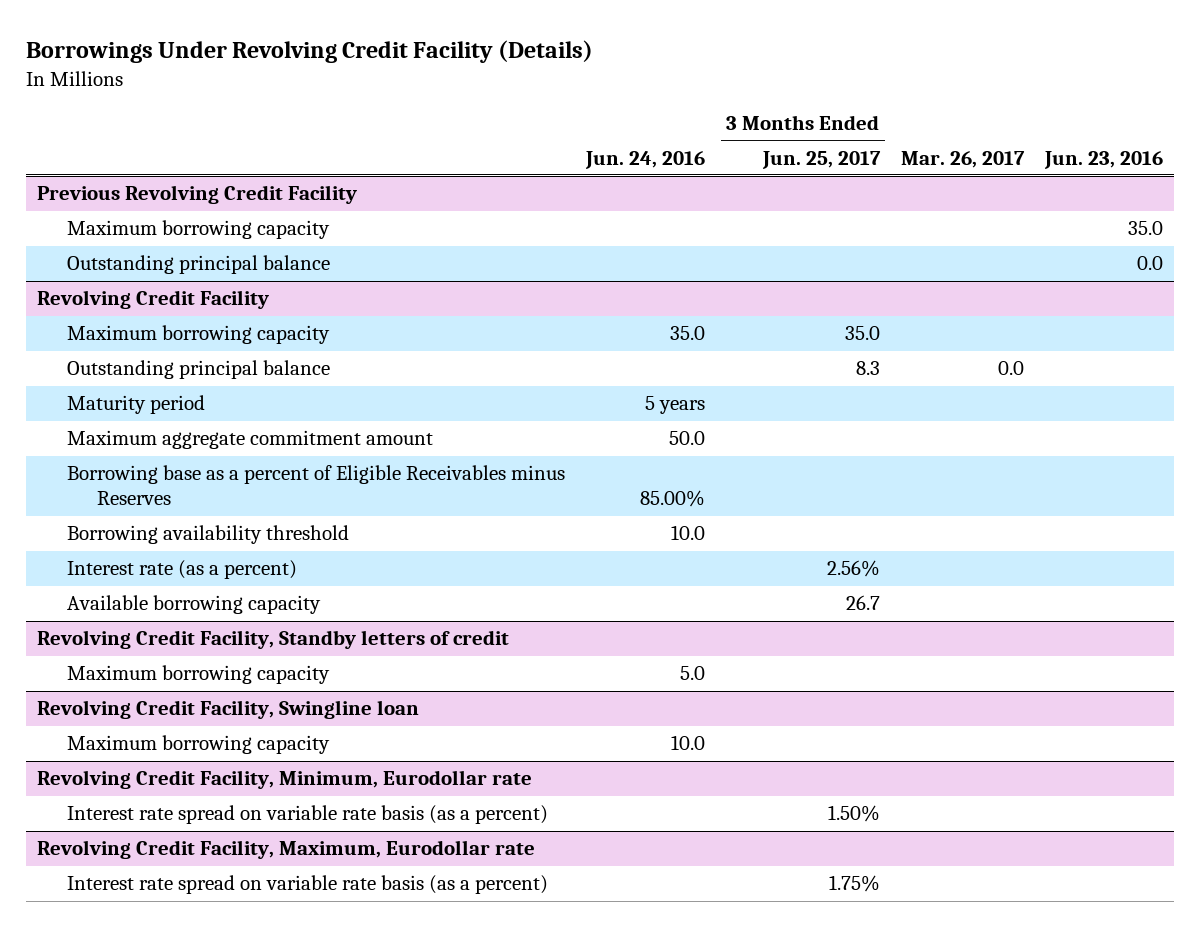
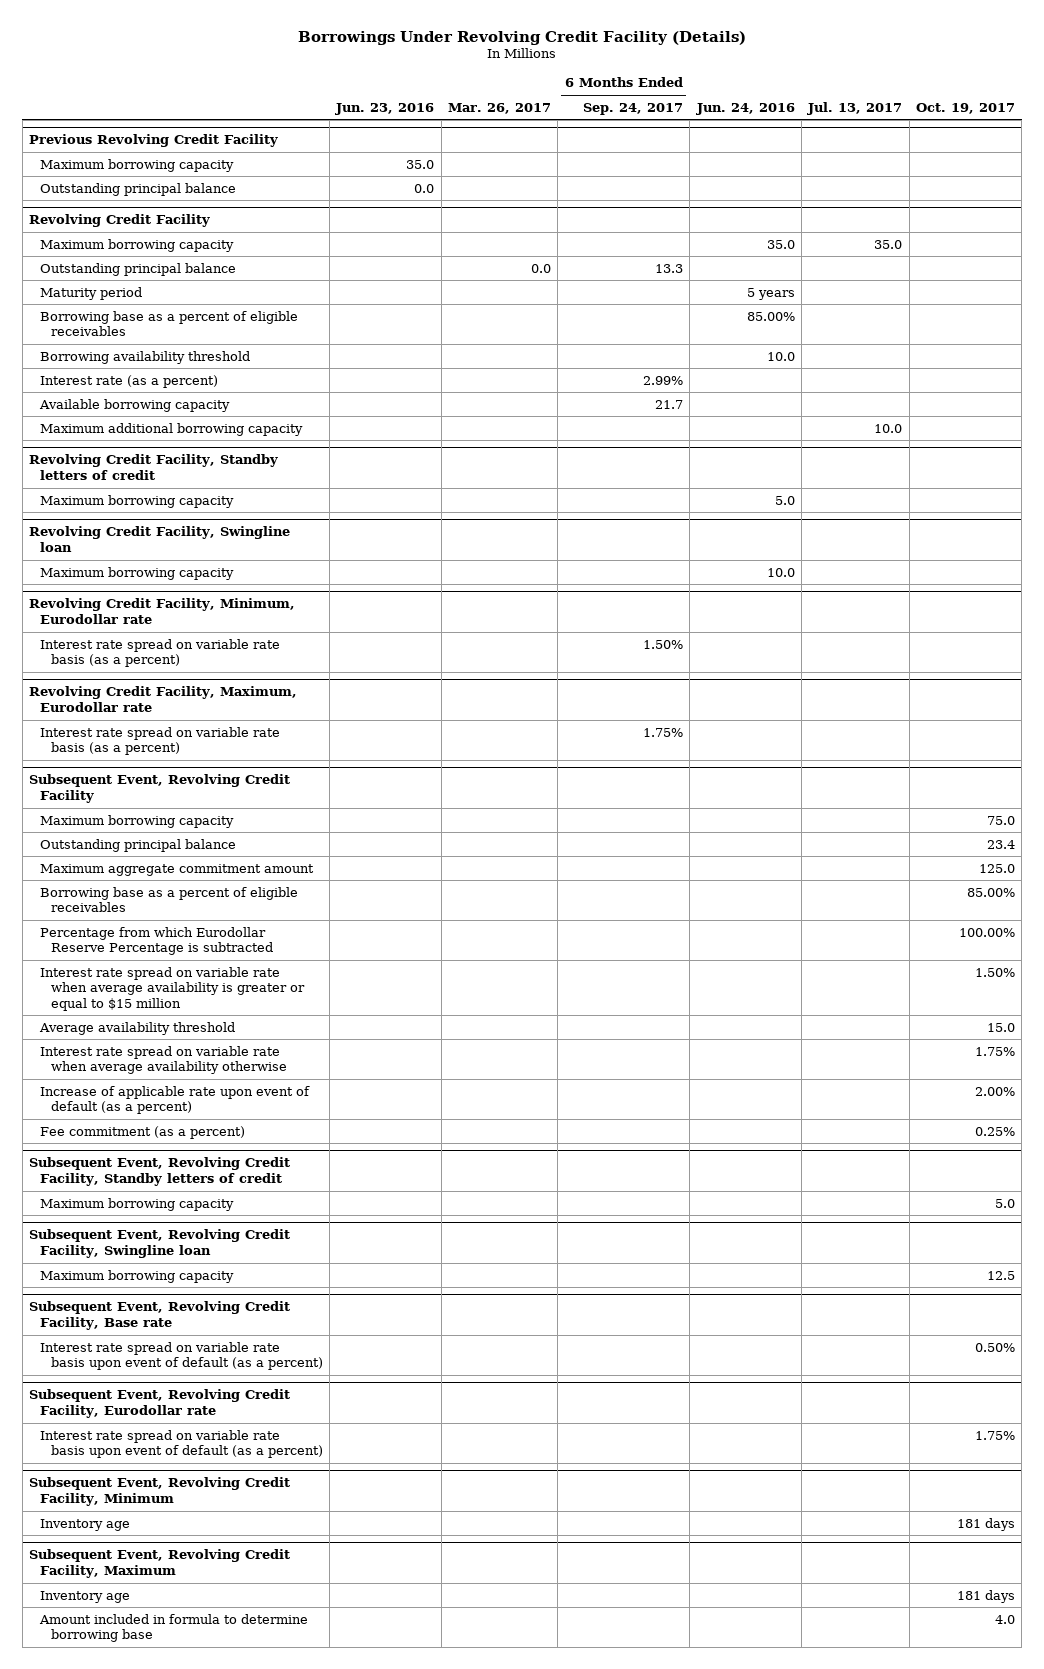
- | Jun. 24, 2016 | 3 Months Ended Jun. 25, 2017 | Mar. 26, 2017 | Jun. 23, 2016
+ | Jun. 23, 2016 | Mar. 26, 2017 | 6 Months Ended Sep. 24, 2017 | Jun. 24, 2016 | Jul. 13, 2017 | Oct. 19, 2017
@ Revolving Credit Facility
- Maximum aggregate commitment amount | 50.0 | | |
- Borrowing base as a percent of Eligible Receivables minus Reserves | 85.00% | | |
+ Borrowing base as a percent of eligible receivables | | | | 85.00% | |
+ Maximum additional borrowing capacity | | | | | 10.0 |
+ Subsequent Event, Revolving Credit Facility
+ Maximum borrowing capacity | | | | | | 75.0
+ Outstanding principal balance | | | | | | 23.4
+ Maximum aggregate commitment amount | | | | | | 125.0
+ Borrowing base as a percent of eligible receivables | | | | | | 85.00%
+ Percentage from which Eurodollar Reserve Percentage is subtracted | | | | | | 100.00%
+ Interest rate spread on variable rate when average availability is greater or equal to $15 million | | | | | | 1.50%
+ Average availability threshold | | | | | | 15.0
+ Interest rate spread on variable rate when average availability otherwise | | | | | | 1.75%
+ Increase of applicable rate upon event of default (as a percent) | | | | | | 2.00%
+ Fee commitment (as a percent) | | | | | | 0.25%
+ Subsequent Event, Revolving Credit Facility, Standby letters of credit
+ Maximum borrowing capacity | | | | | | 5.0
+ Subsequent Event, Revolving Credit Facility, Swingline loan
+ Maximum borrowing capacity | | | | | | 12.5
+ Subsequent Event, Revolving Credit Facility, Base rate
+ Interest rate spread on variable rate basis upon event of default (as a percent) | | | | | | 0.50%
+ Subsequent Event, Revolving Credit Facility, Eurodollar rate
+ Interest rate spread on variable rate basis upon event of default (as a percent) | | | | | | 1.75%
+ Subsequent Event, Revolving Credit Facility, Minimum
+ Inventory age | | | | | | 181 days
+ Subsequent Event, Revolving Credit Facility, Maximum
+ Inventory age | | | | | | 181 days
+ Amount included in formula to determine borrowing base | | | | | | 4.0

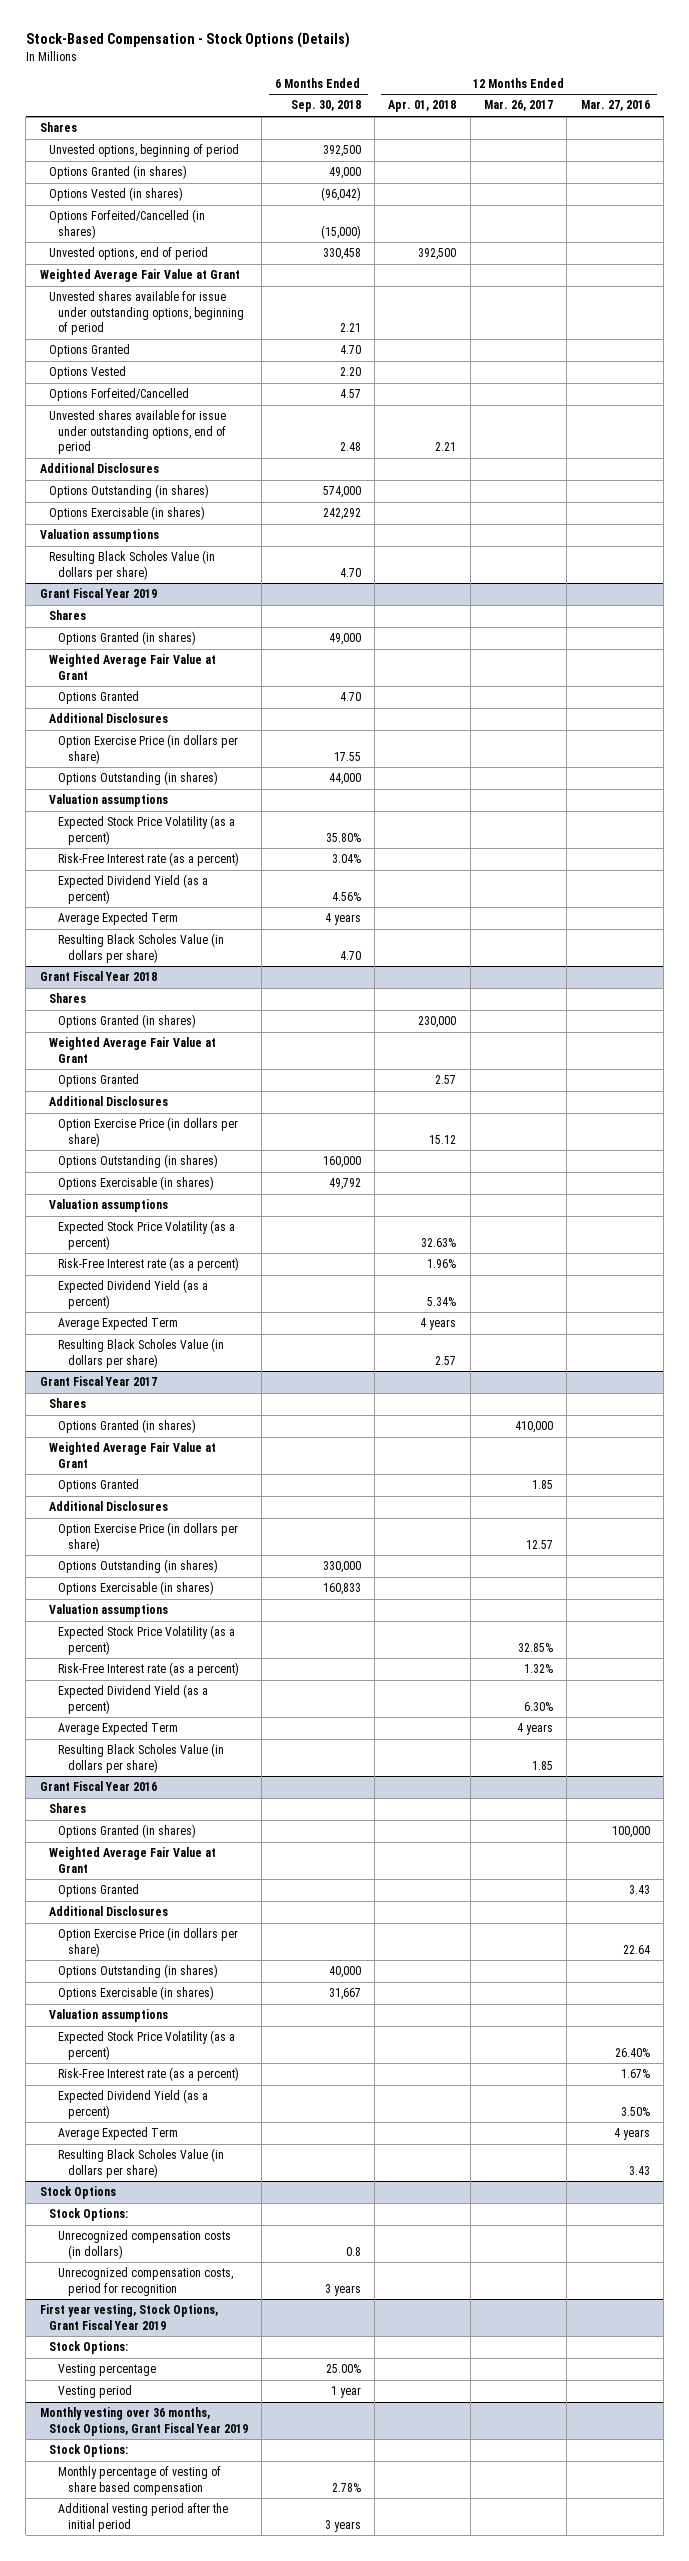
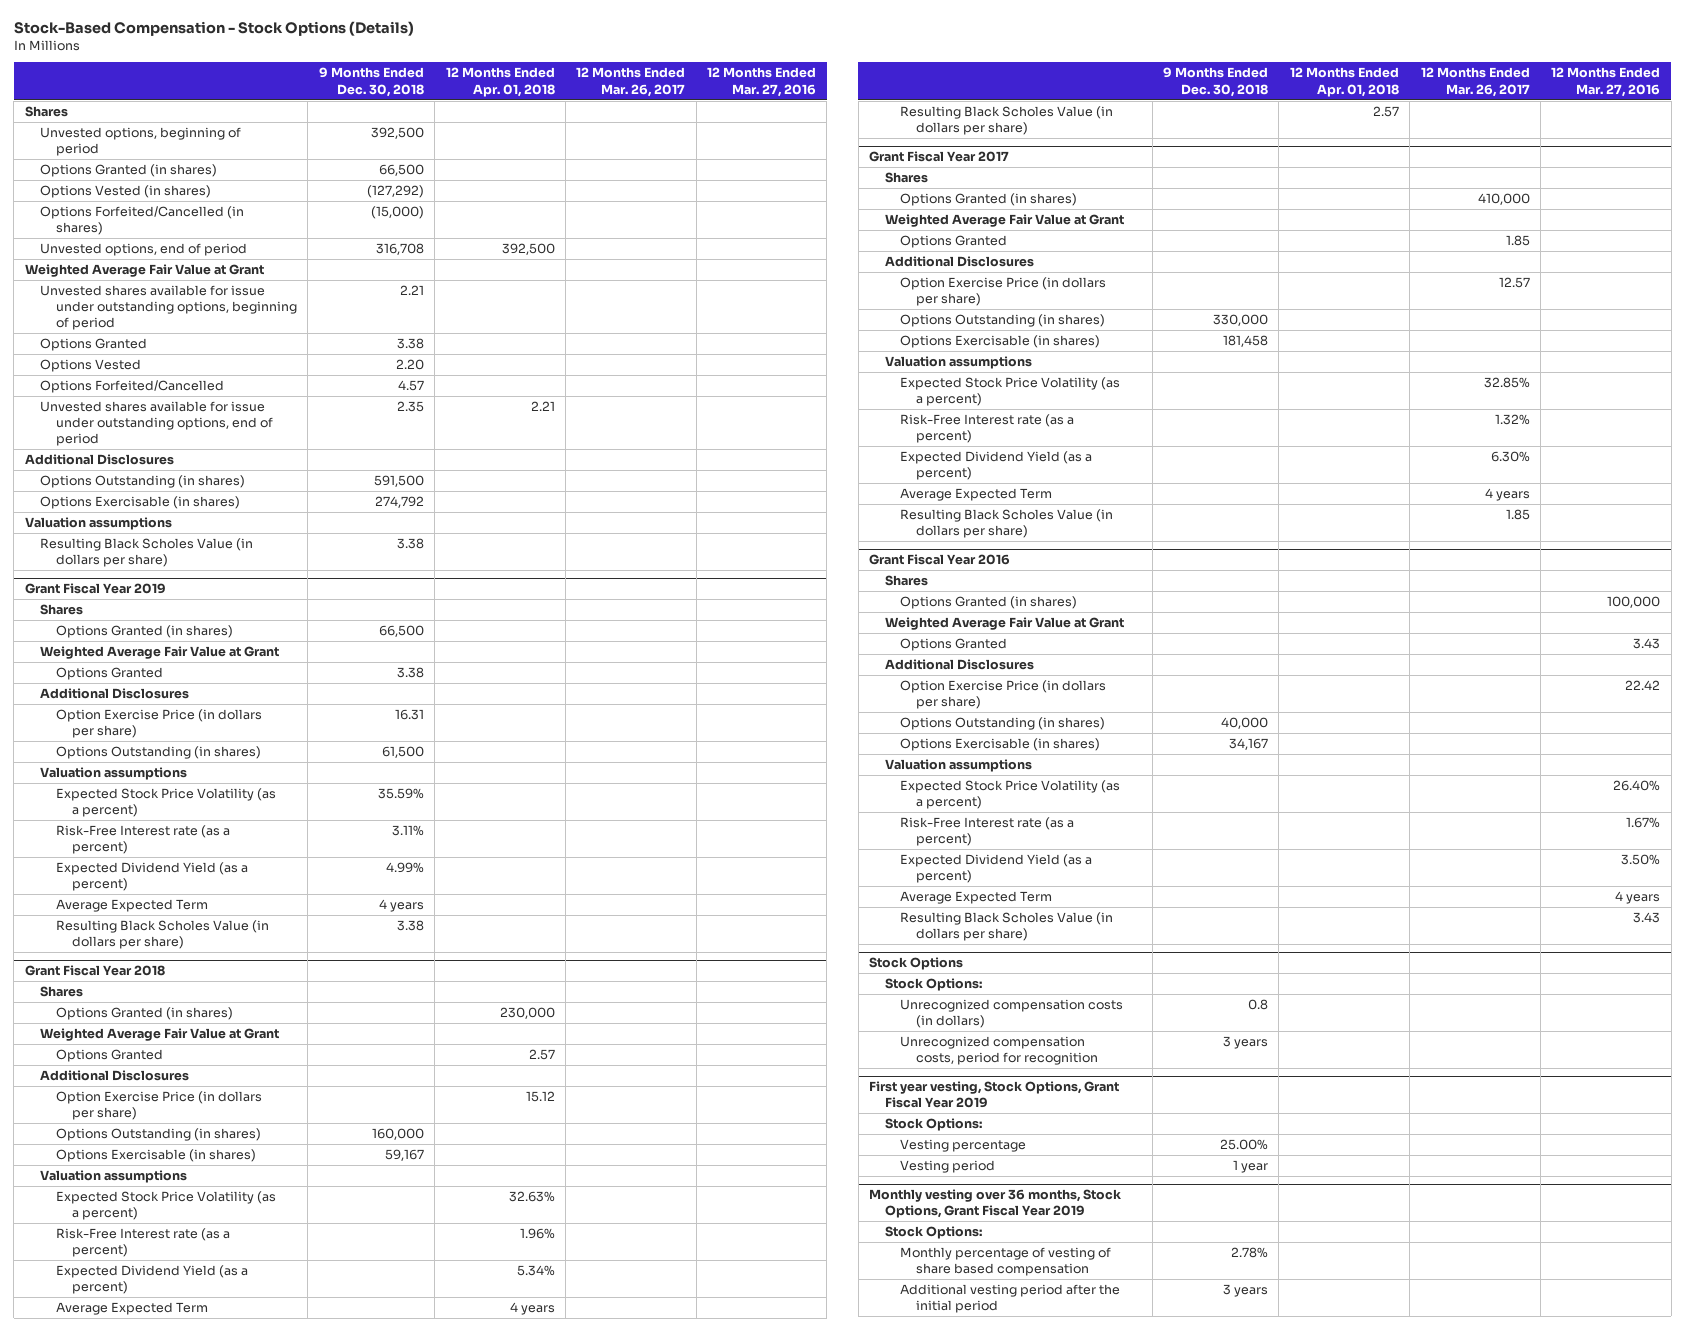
- | 6 Months Ended Sep. 30, 2018 | 12 Months Ended Apr. 01, 2018 | 12 Months Ended Mar. 26, 2017 | 12 Months Ended Mar. 27, 2016
+ | 9 Months Ended Dec. 30, 2018 | 12 Months Ended Apr. 01, 2018 | 12 Months Ended Mar. 26, 2017 | 12 Months Ended Mar. 27, 2016
@ Grant Fiscal Year 2016
- Option Exercise Price (in dollars per share) | | | | 22.64
+ Option Exercise Price (in dollars per share) | | | | 22.42

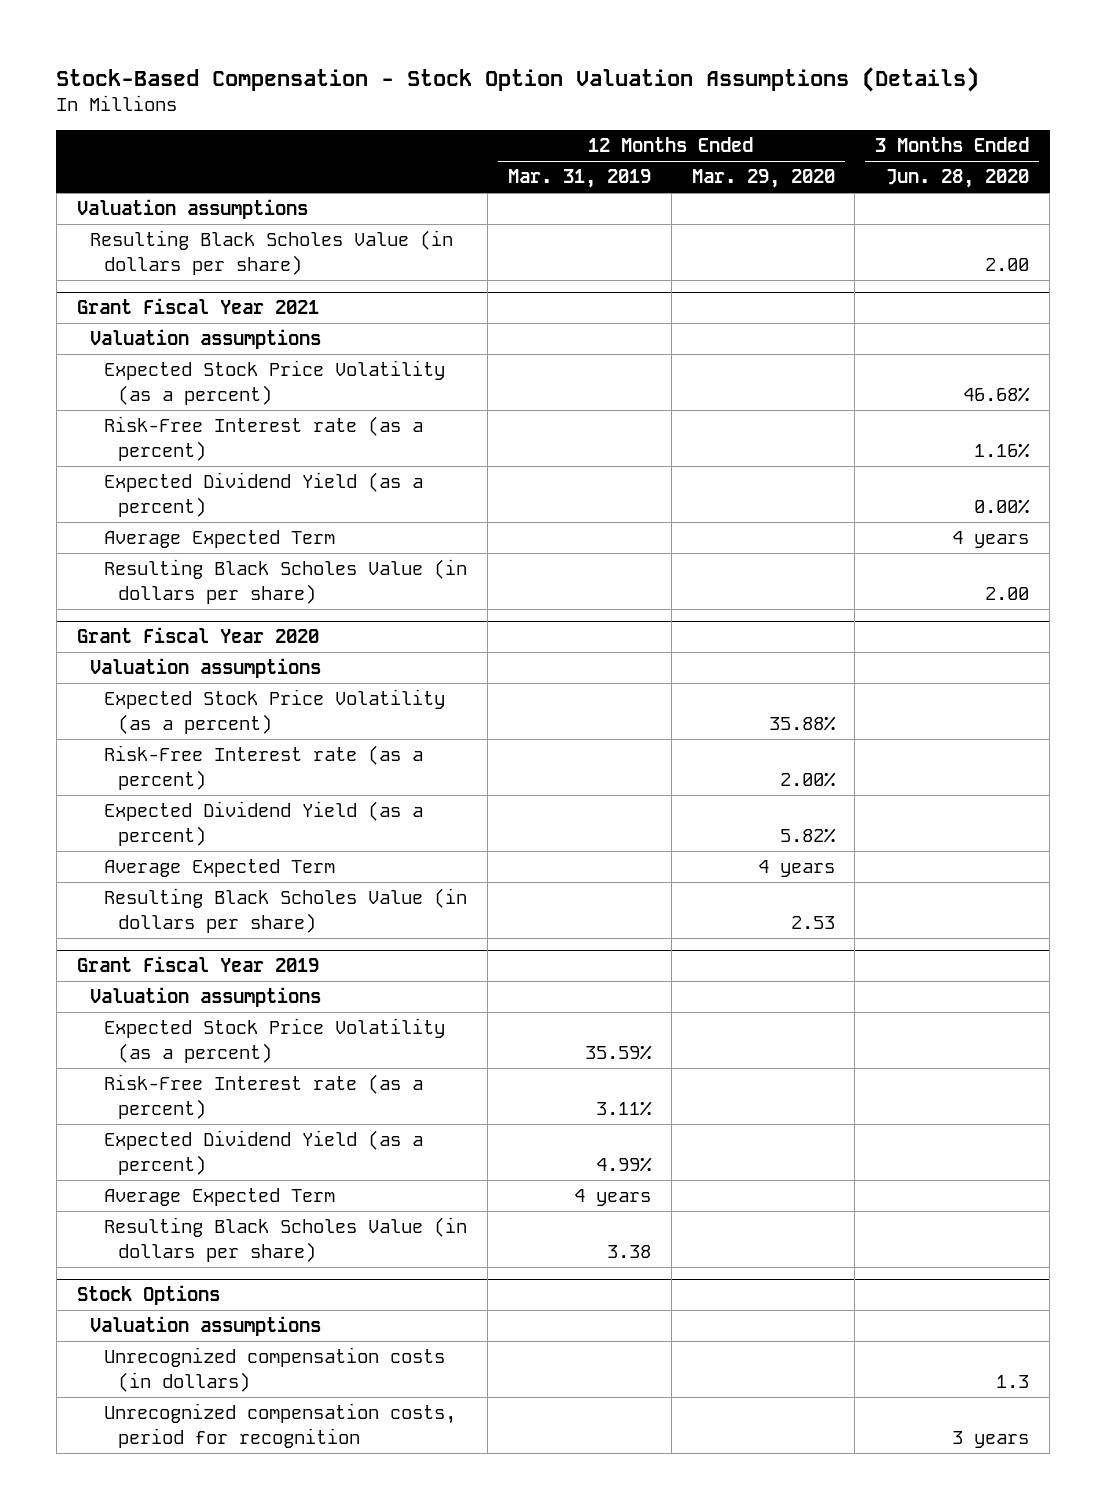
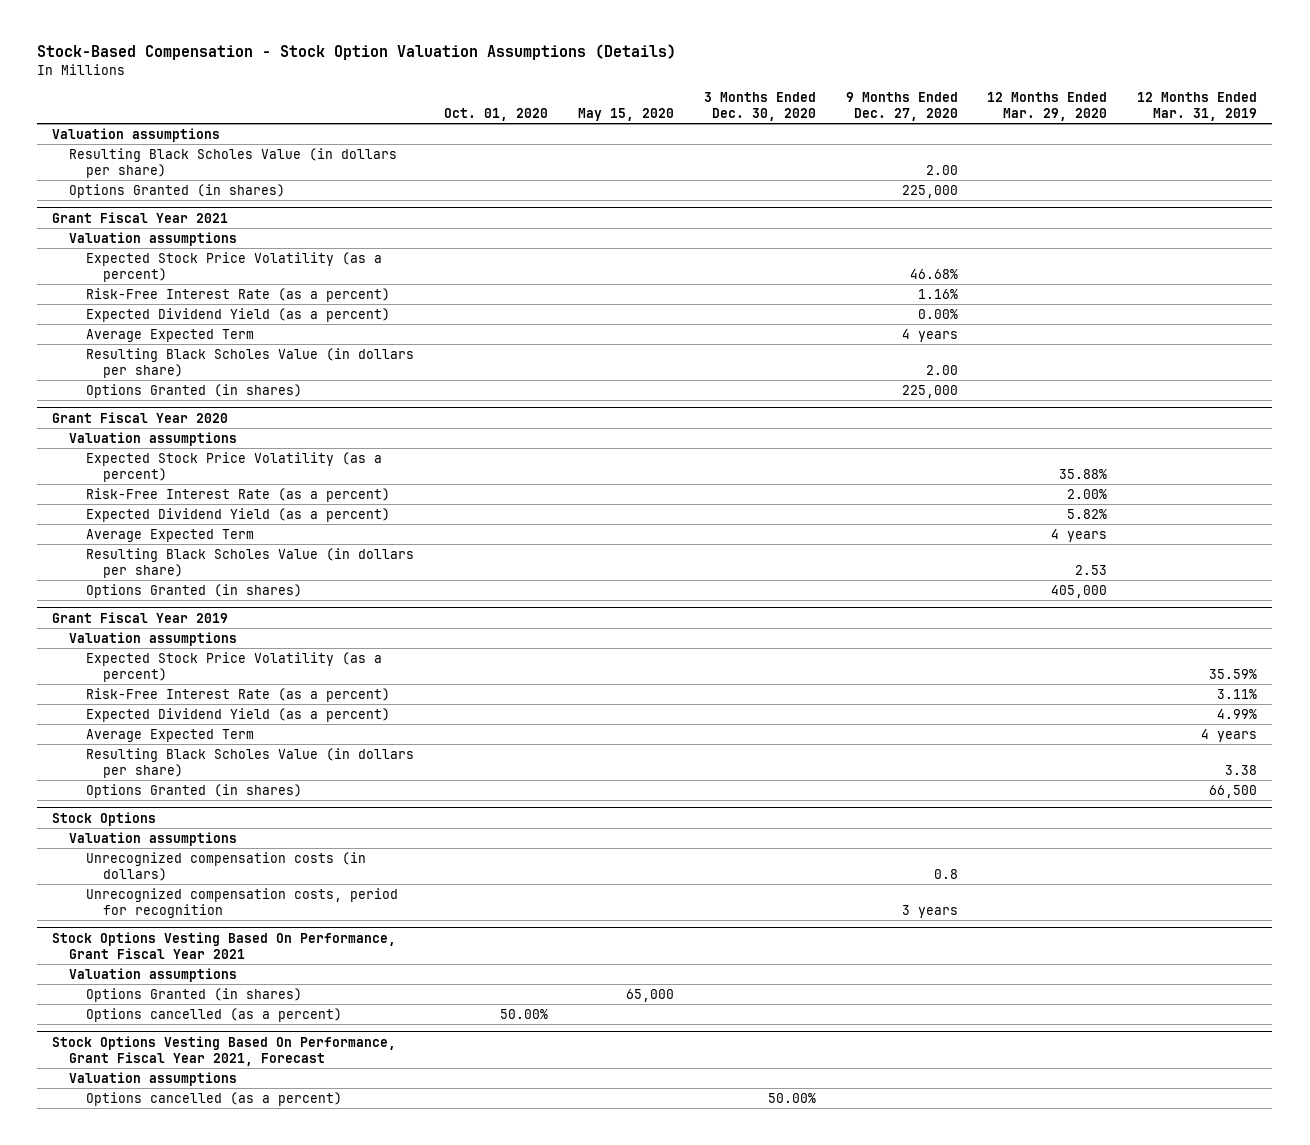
- | 12 Months Ended Mar. 31, 2019 | 12 Months Ended Mar. 29, 2020 | 3 Months Ended Jun. 28, 2020
+ | Oct. 01, 2020 | May 15, 2020 | 3 Months Ended Dec. 30, 2020 | 9 Months Ended Dec. 27, 2020 | 12 Months Ended Mar. 29, 2020 | 12 Months Ended Mar. 31, 2019
+ Options Granted (in shares) | | | | 225,000 | |
@ Grant Fiscal Year 2021
- Risk-Free Interest rate (as a percent) | | | 1.16%
+ Risk-Free Interest Rate (as a percent) | | | | 1.16% | |
+ Options Granted (in shares) | | | | 225,000 | |
@ Grant Fiscal Year 2020
- Risk-Free Interest rate (as a percent) | | 2.00% |
+ Risk-Free Interest Rate (as a percent) | | | | | 2.00% |
+ Options Granted (in shares) | | | | | 405,000 |
@ Grant Fiscal Year 2019
- Risk-Free Interest rate (as a percent) | 3.11% | |
+ Risk-Free Interest Rate (as a percent) | | | | | | 3.11%
+ Options Granted (in shares) | | | | | | 66,500
+ Stock Options Vesting Based On Performance, Grant Fiscal Year 2021
+ Valuation assumptions
+ Options Granted (in shares) | | 65,000 | | | |
+ Options cancelled (as a percent) | 50.00% | | | | |
+ Stock Options Vesting Based On Performance, Grant Fiscal Year 2021, Forecast
+ Valuation assumptions
+ Options cancelled (as a percent) | | | 50.00% | | |

